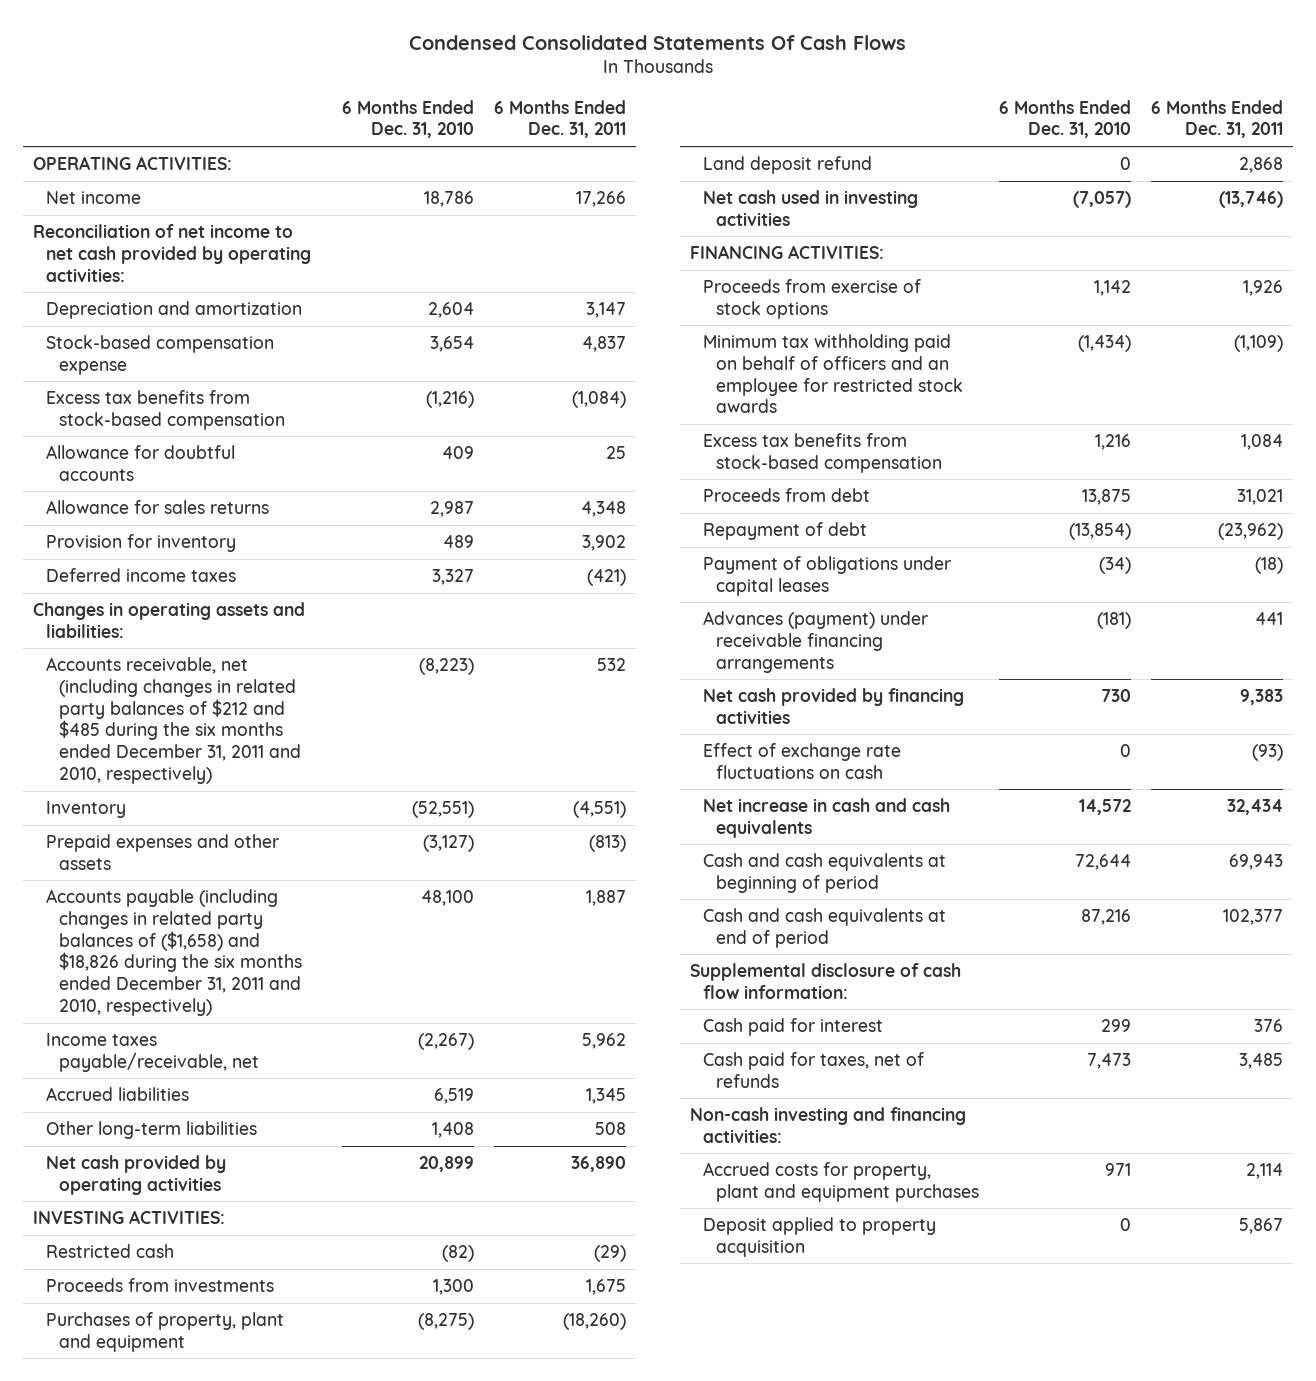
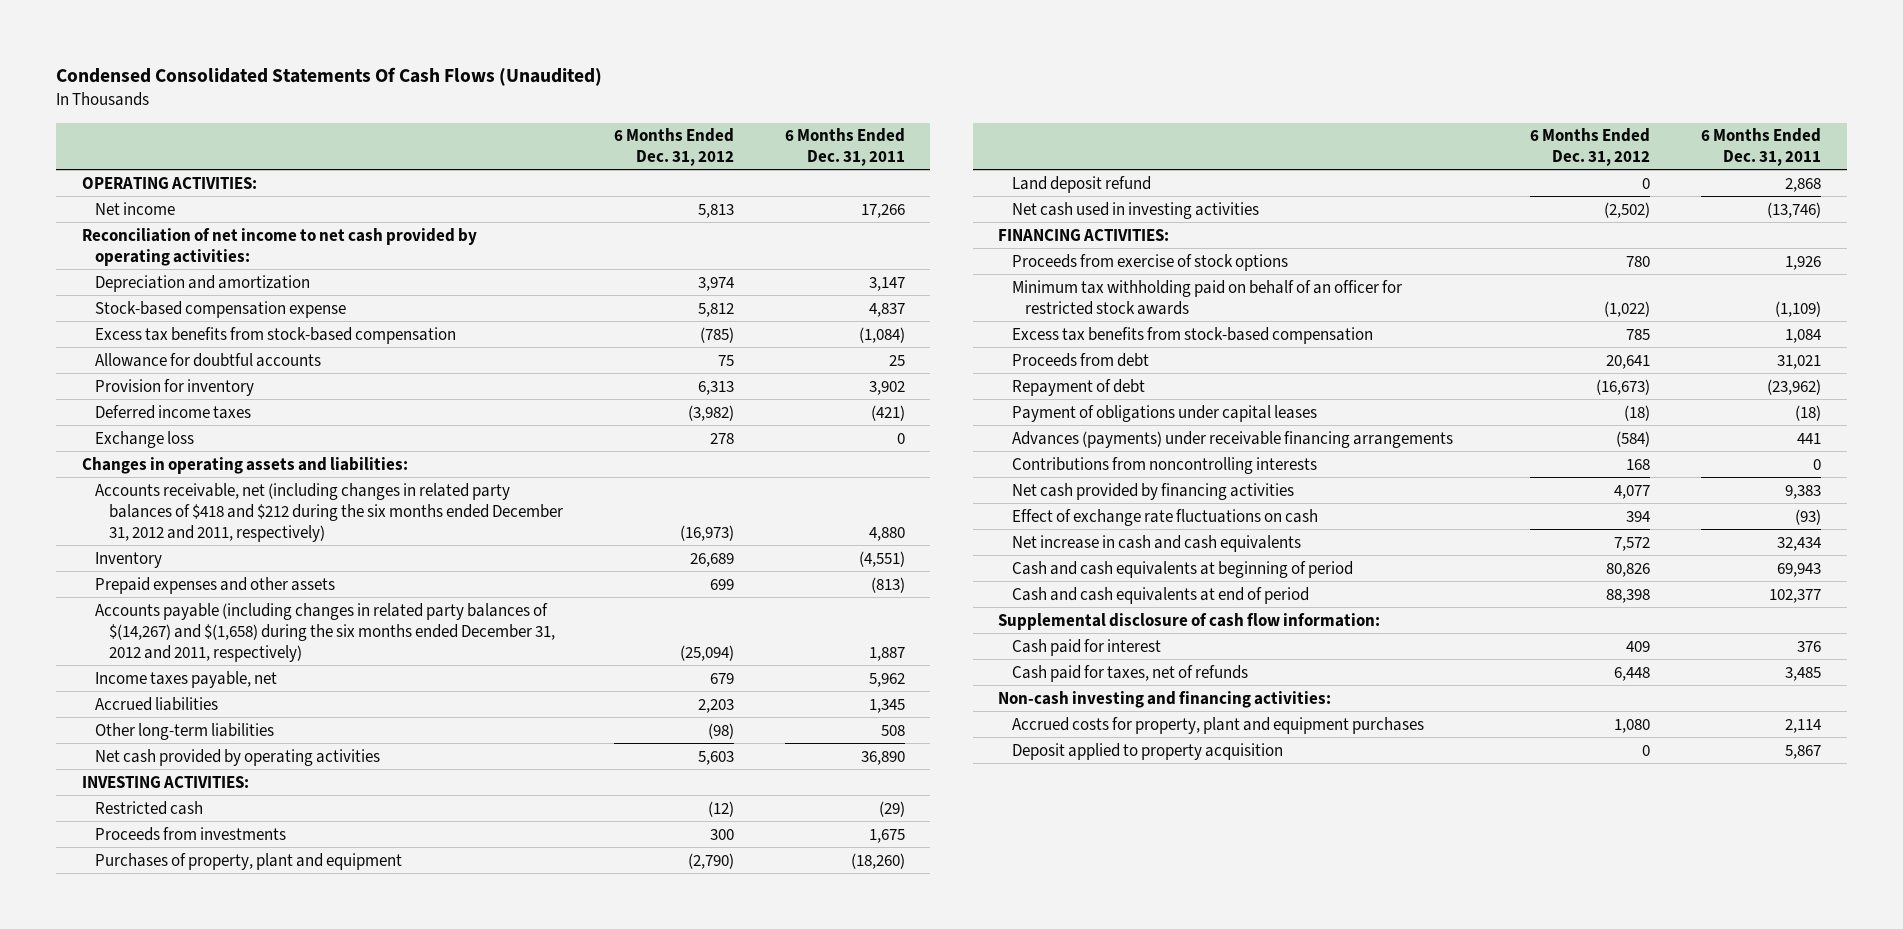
- Condensed Consolidated Statements Of Cash Flows
+ Condensed Consolidated Statements Of Cash Flows (Unaudited)
- | 6 Months Ended Dec. 31, 2010 | 6 Months Ended Dec. 31, 2011
+ | 6 Months Ended Dec. 31, 2012 | 6 Months Ended Dec. 31, 2011
- Allowance for sales returns | 2,987 | 4,348
+ Exchange loss | 278 | 0
- Accounts receivable, net (including changes in related party balances of $212 and $485 during the six months ended December 31, 2011 and 2010, respectively) | (8,223) | 532
+ Accounts receivable, net (including changes in related party balances of $418 and $212 during the six months ended December 31, 2012 and 2011, respectively) | (16,973) | 4,880
- Accounts payable (including changes in related party balances of ($1,658) and $18,826 during the six months ended December 31, 2011 and 2010, respectively) | 48,100 | 1,887
- Income taxes payable/receivable, net | (2,267) | 5,962
+ Accounts payable (including changes in related party balances of $(14,267) and $(1,658) during the six months ended December 31, 2012 and 2011, respectively) | (25,094) | 1,887
+ Income taxes payable, net | 679 | 5,962
- Minimum tax withholding paid on behalf of officers and an employee for restricted stock awards | (1,434) | (1,109)
+ Minimum tax withholding paid on behalf of an officer for restricted stock awards | (1,022) | (1,109)
- Advances (payment) under receivable financing arrangements | (181) | 441
+ Advances (payments) under receivable financing arrangements | (584) | 441
+ Contributions from noncontrolling interests | 168 | 0

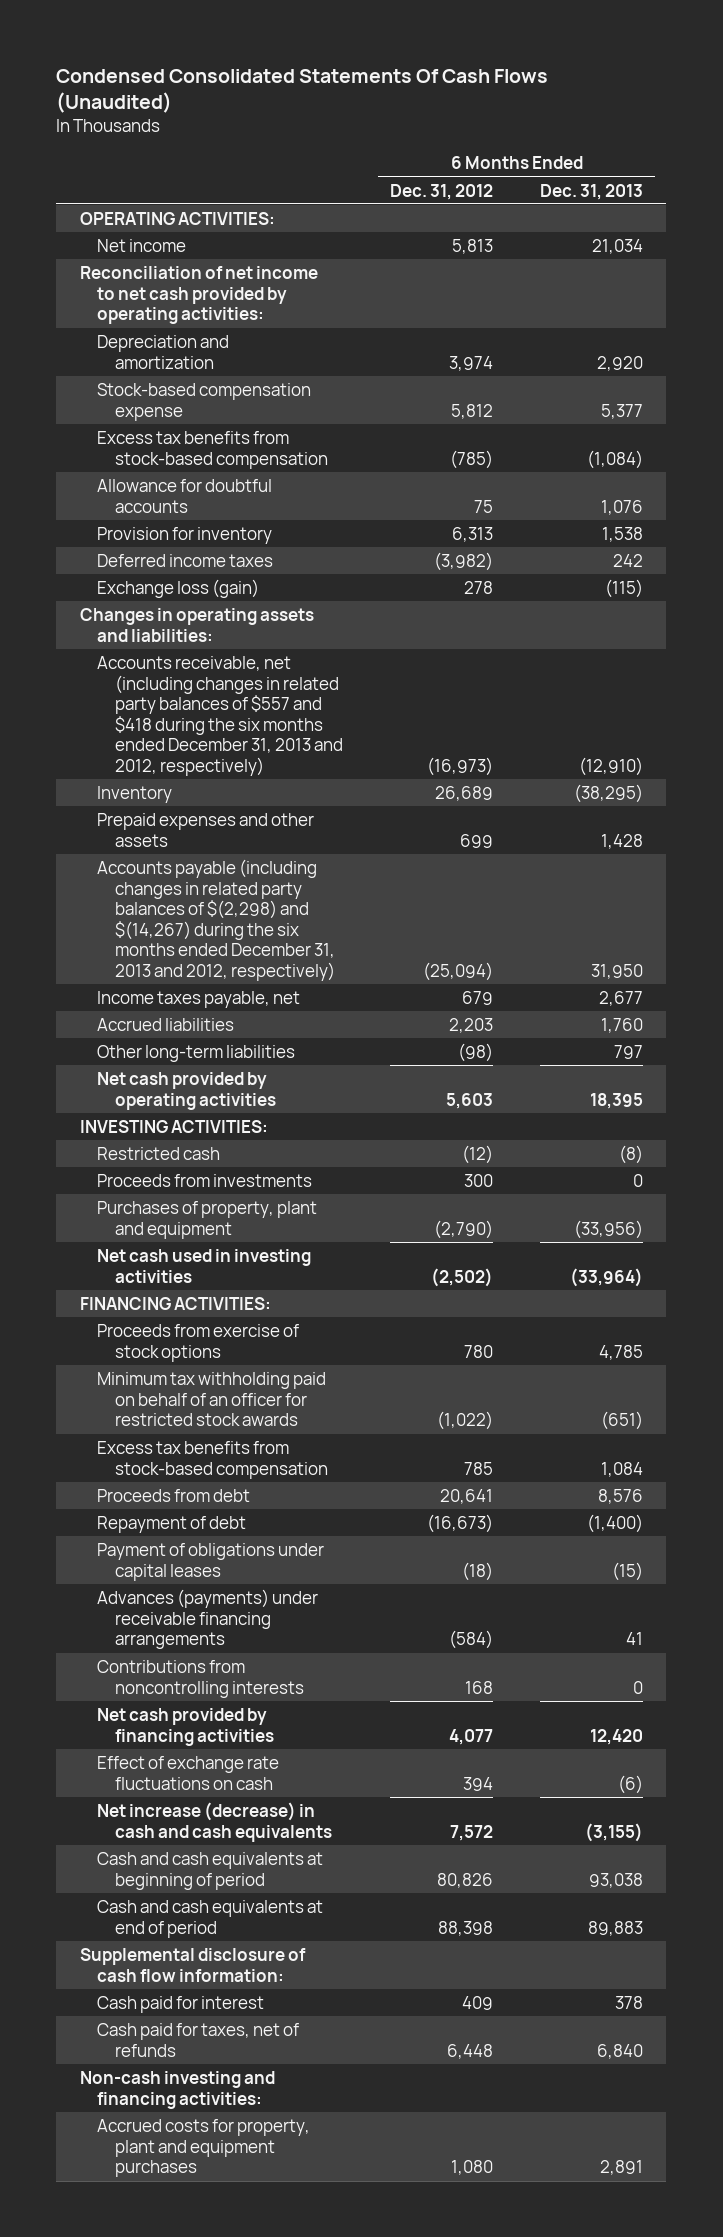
- | 6 Months Ended Dec. 31, 2012 | 6 Months Ended Dec. 31, 2011
+ | 6 Months Ended Dec. 31, 2012 | 6 Months Ended Dec. 31, 2013
- Exchange loss | 278 | 0
+ Exchange loss (gain) | 278 | (115)
- Accounts receivable, net (including changes in related party balances of $418 and $212 during the six months ended December 31, 2012 and 2011, respectively) | (16,973) | 4,880
+ Accounts receivable, net (including changes in related party balances of $557 and $418 during the six months ended December 31, 2013 and 2012, respectively) | (16,973) | (12,910)
- Accounts payable (including changes in related party balances of $(14,267) and $(1,658) during the six months ended December 31, 2012 and 2011, respectively) | (25,094) | 1,887
+ Accounts payable (including changes in related party balances of $(2,298) and $(14,267) during the six months ended December 31, 2013 and 2012, respectively) | (25,094) | 31,950
- Land deposit refund | 0 | 2,868
- Net increase in cash and cash equivalents | 7,572 | 32,434
+ Net increase (decrease) in cash and cash equivalents | 7,572 | (3,155)
- Deposit applied to property acquisition | 0 | 5,867

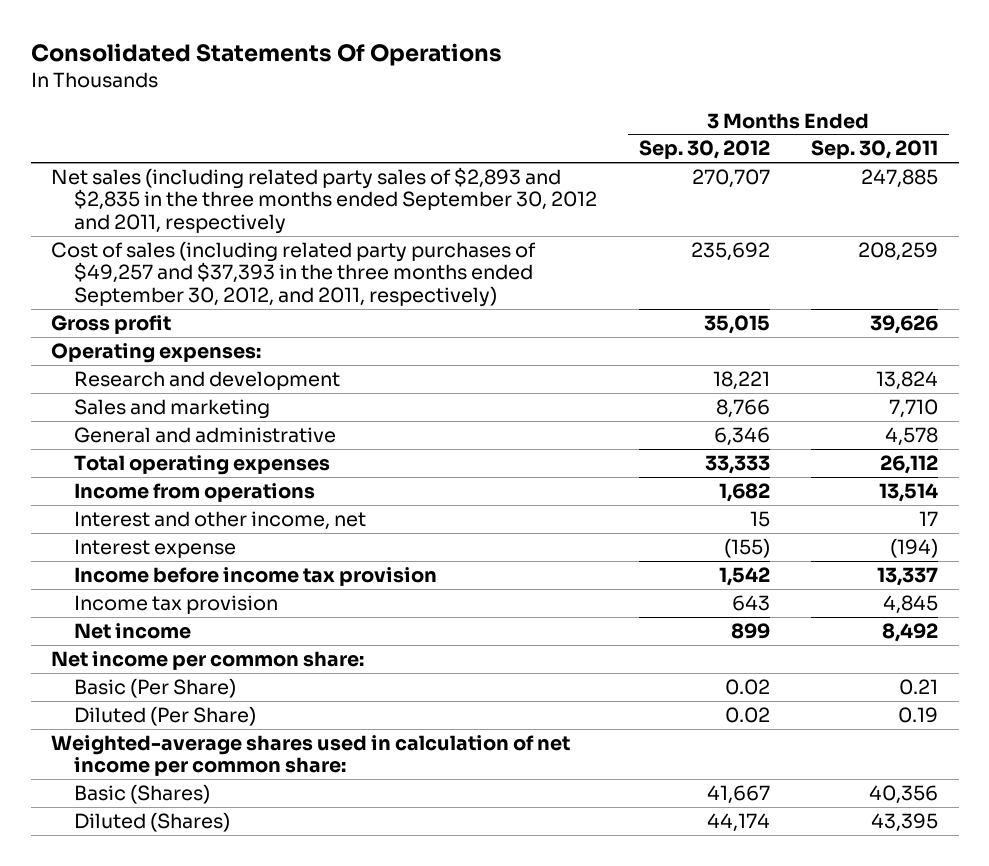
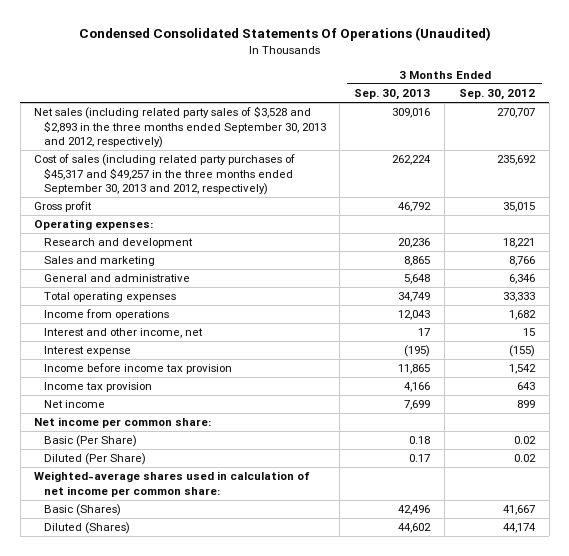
- Consolidated Statements Of Operations
+ Condensed Consolidated Statements Of Operations (Unaudited)
- | 3 Months Ended Sep. 30, 2012 | 3 Months Ended Sep. 30, 2011
+ | 3 Months Ended Sep. 30, 2013 | 3 Months Ended Sep. 30, 2012
- Net sales (including related party sales of $2,893 and $2,835 in the three months ended September 30, 2012 and 2011, respectively | 270,707 | 247,885
- Cost of sales (including related party purchases of $49,257 and $37,393 in the three months ended September 30, 2012, and 2011, respectively) | 235,692 | 208,259
+ Net sales (including related party sales of $3,528 and $2,893 in the three months ended September 30, 2013 and 2012, respectively) | 309,016 | 270,707
+ Cost of sales (including related party purchases of $45,317 and $49,257 in the three months ended September 30, 2013 and 2012, respectively) | 262,224 | 235,692

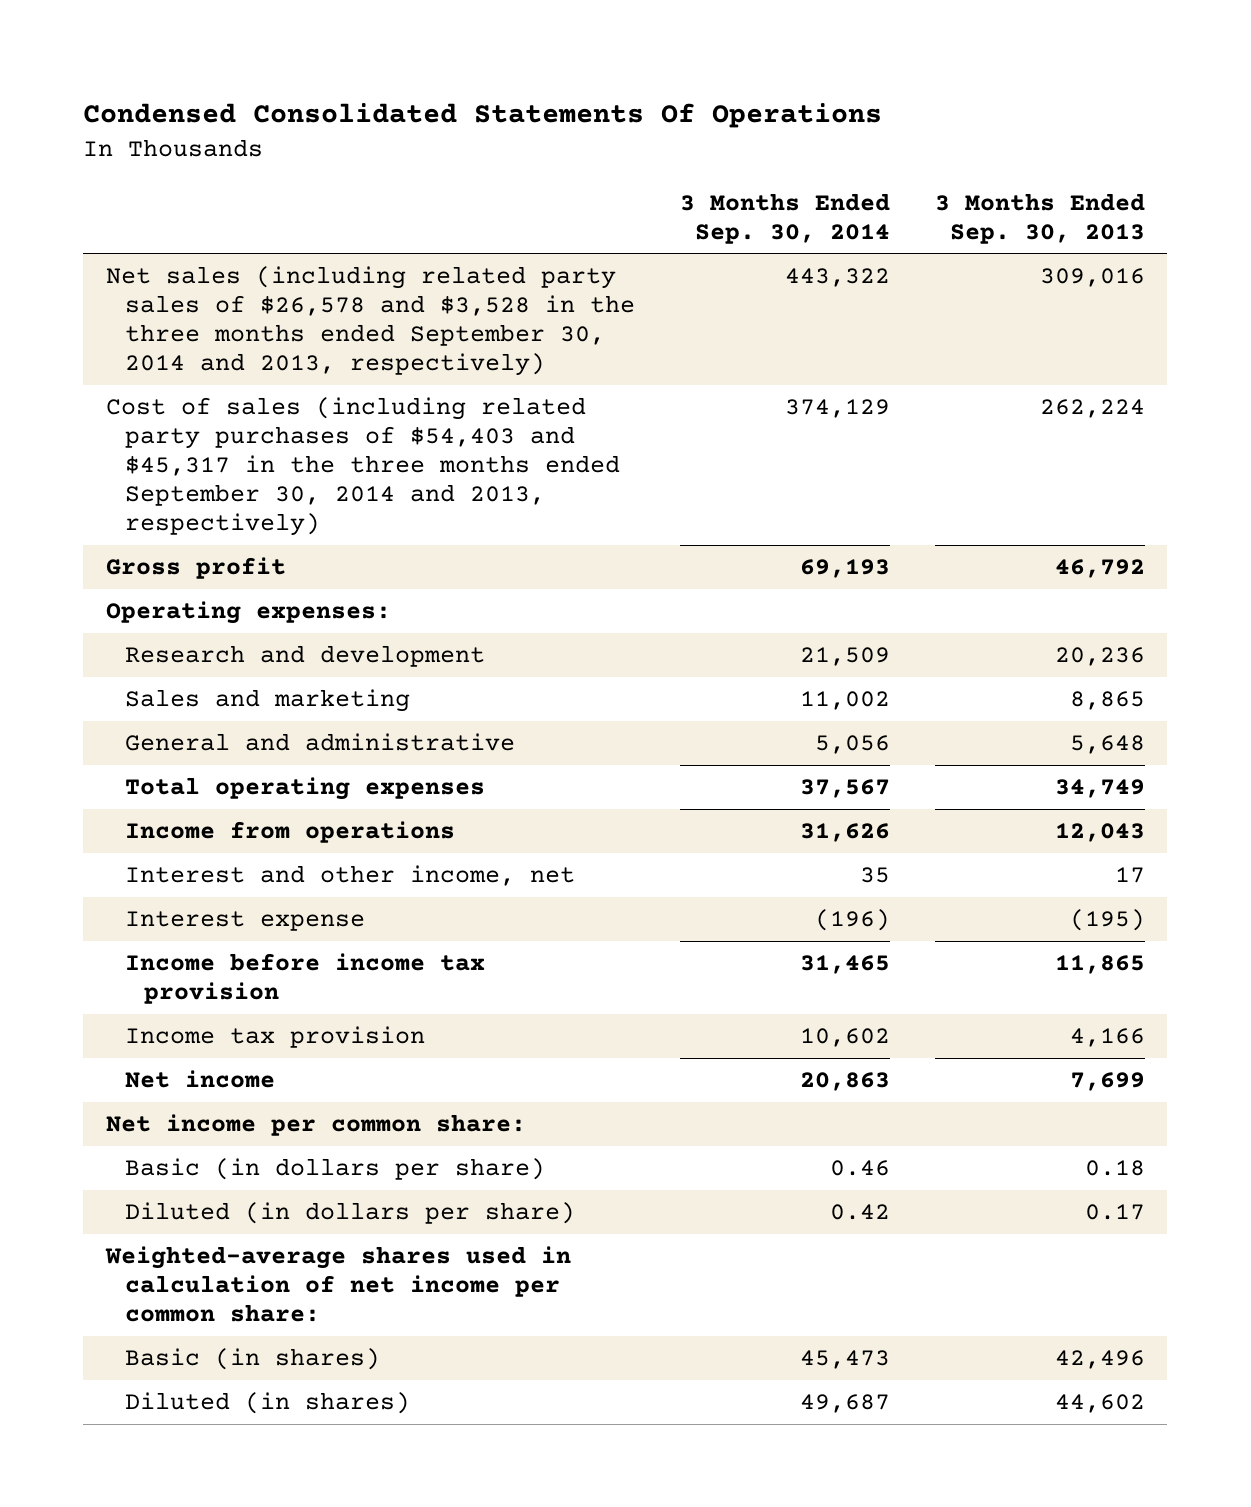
- Condensed Consolidated Statements Of Operations (Unaudited)
+ Condensed Consolidated Statements Of Operations
- | 3 Months Ended Sep. 30, 2013 | 3 Months Ended Sep. 30, 2012
+ | 3 Months Ended Sep. 30, 2014 | 3 Months Ended Sep. 30, 2013
- Net sales (including related party sales of $3,528 and $2,893 in the three months ended September 30, 2013 and 2012, respectively) | 309,016 | 270,707
- Cost of sales (including related party purchases of $45,317 and $49,257 in the three months ended September 30, 2013 and 2012, respectively) | 262,224 | 235,692
+ Net sales (including related party sales of $26,578 and $3,528 in the three months ended September 30, 2014 and 2013, respectively) | 443,322 | 309,016
+ Cost of sales (including related party purchases of $54,403 and $45,317 in the three months ended September 30, 2014 and 2013, respectively) | 374,129 | 262,224
- Basic (Per Share) | 0.18 | 0.02
- Diluted (Per Share) | 0.17 | 0.02
+ Basic (in dollars per share) | 0.46 | 0.18
+ Diluted (in dollars per share) | 0.42 | 0.17
- Basic (Shares) | 42,496 | 41,667
- Diluted (Shares) | 44,602 | 44,174
+ Basic (in shares) | 45,473 | 42,496
+ Diluted (in shares) | 49,687 | 44,602

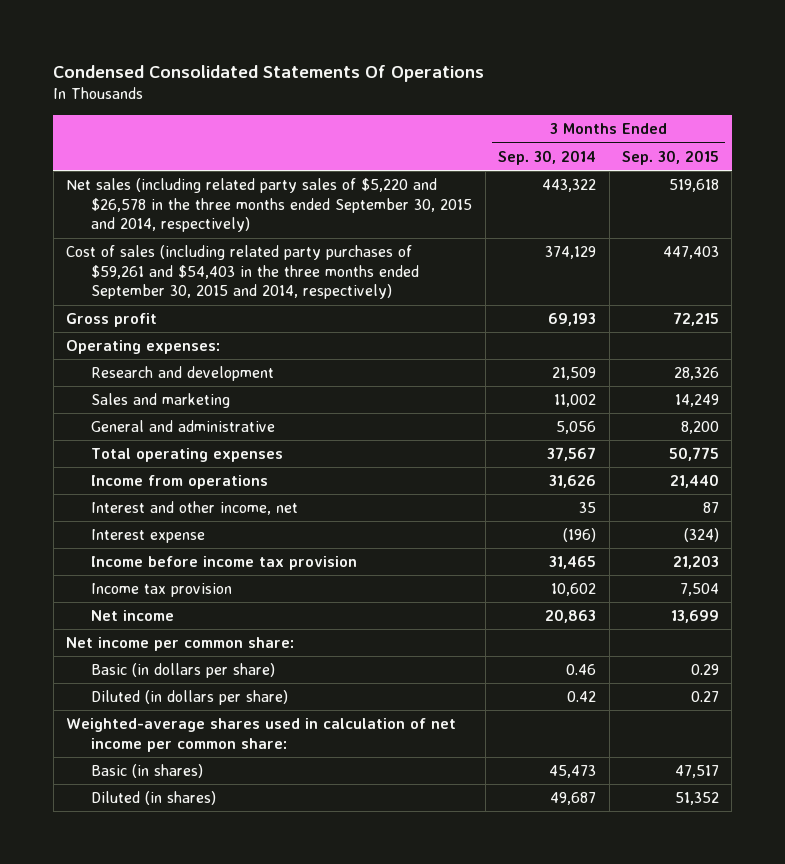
- | 3 Months Ended Sep. 30, 2014 | 3 Months Ended Sep. 30, 2013
+ | 3 Months Ended Sep. 30, 2014 | 3 Months Ended Sep. 30, 2015
- Net sales (including related party sales of $26,578 and $3,528 in the three months ended September 30, 2014 and 2013, respectively) | 443,322 | 309,016
- Cost of sales (including related party purchases of $54,403 and $45,317 in the three months ended September 30, 2014 and 2013, respectively) | 374,129 | 262,224
+ Net sales (including related party sales of $5,220 and $26,578 in the three months ended September 30, 2015 and 2014, respectively) | 443,322 | 519,618
+ Cost of sales (including related party purchases of $59,261 and $54,403 in the three months ended September 30, 2015 and 2014, respectively) | 374,129 | 447,403

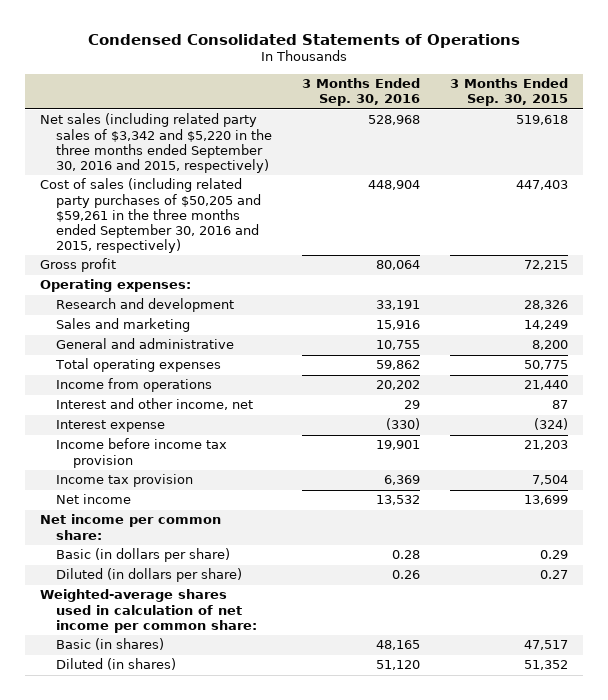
- Condensed Consolidated Statements Of Operations
+ Condensed Consolidated Statements of Operations
- | 3 Months Ended Sep. 30, 2014 | 3 Months Ended Sep. 30, 2015
+ | 3 Months Ended Sep. 30, 2016 | 3 Months Ended Sep. 30, 2015
- Net sales (including related party sales of $5,220 and $26,578 in the three months ended September 30, 2015 and 2014, respectively) | 443,322 | 519,618
- Cost of sales (including related party purchases of $59,261 and $54,403 in the three months ended September 30, 2015 and 2014, respectively) | 374,129 | 447,403
+ Net sales (including related party sales of $3,342 and $5,220 in the three months ended September 30, 2016 and 2015, respectively) | 528,968 | 519,618
+ Cost of sales (including related party purchases of $50,205 and $59,261 in the three months ended September 30, 2016 and 2015, respectively) | 448,904 | 447,403

